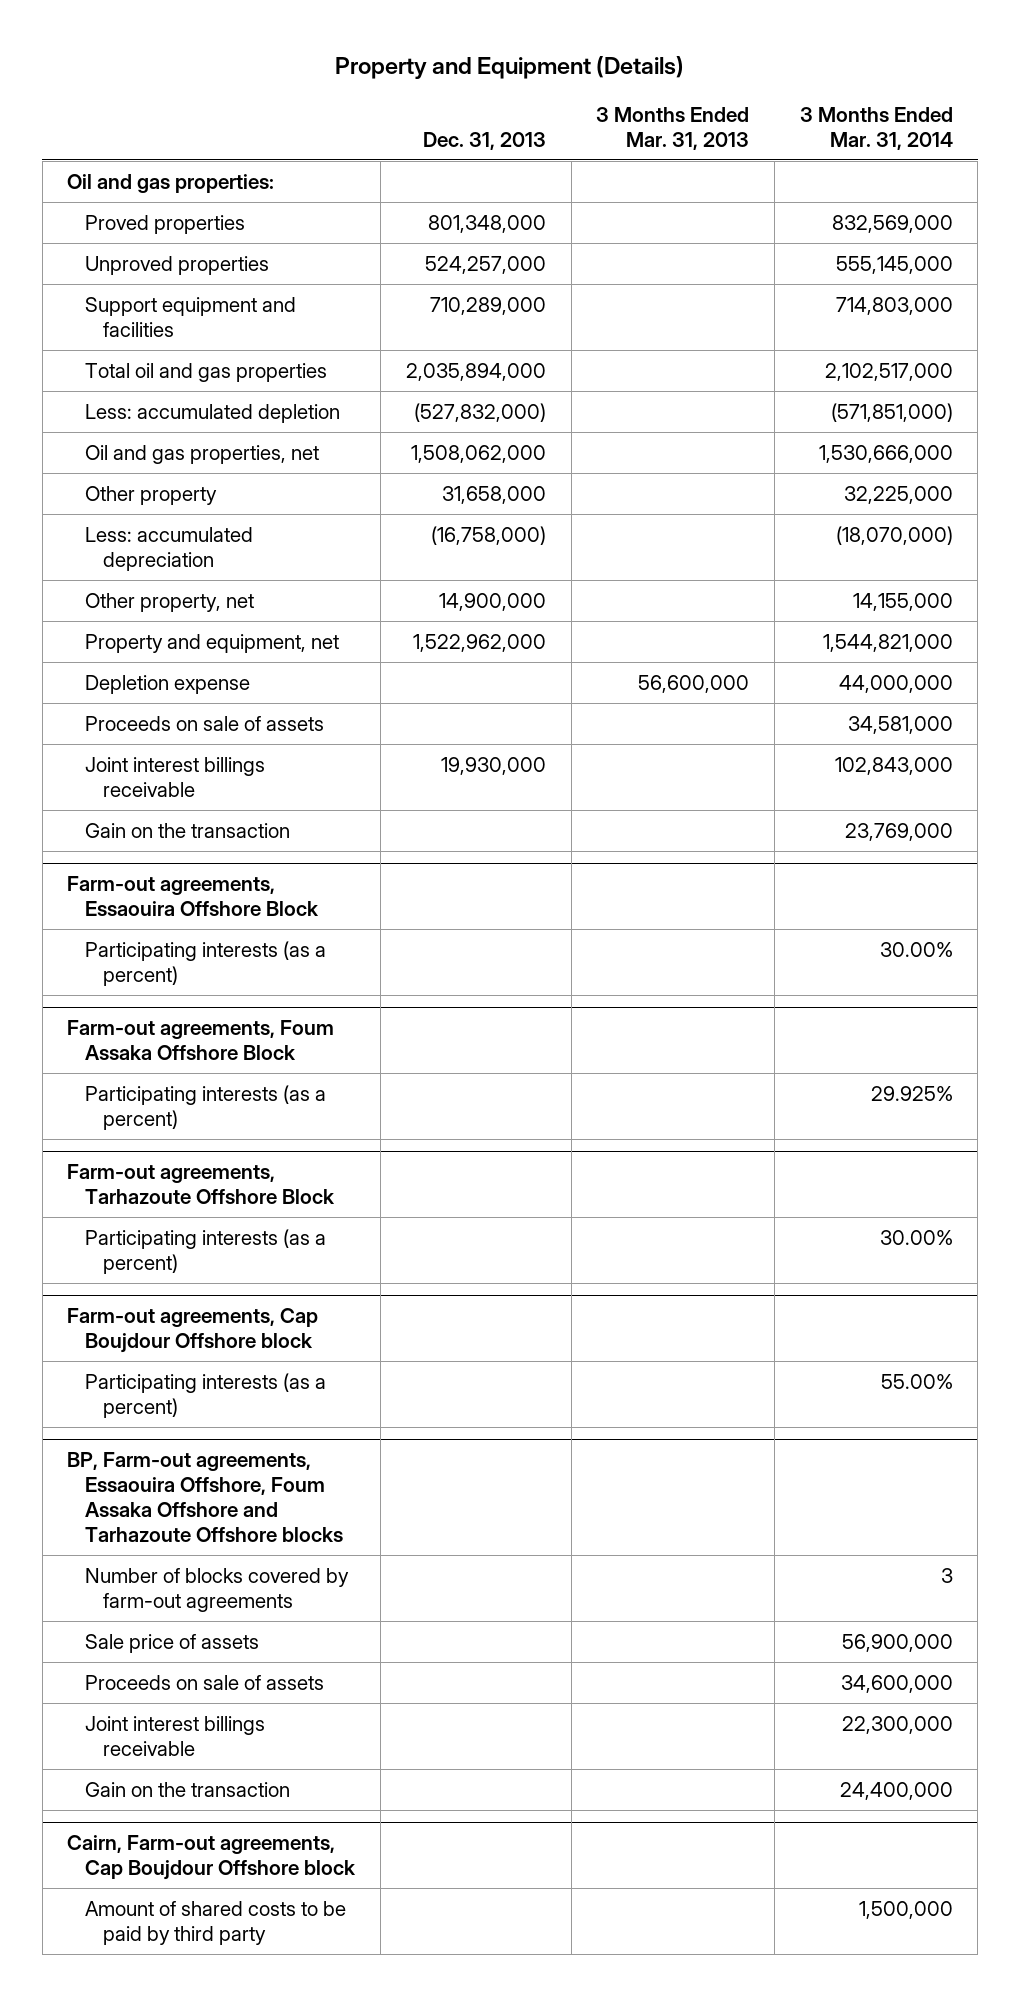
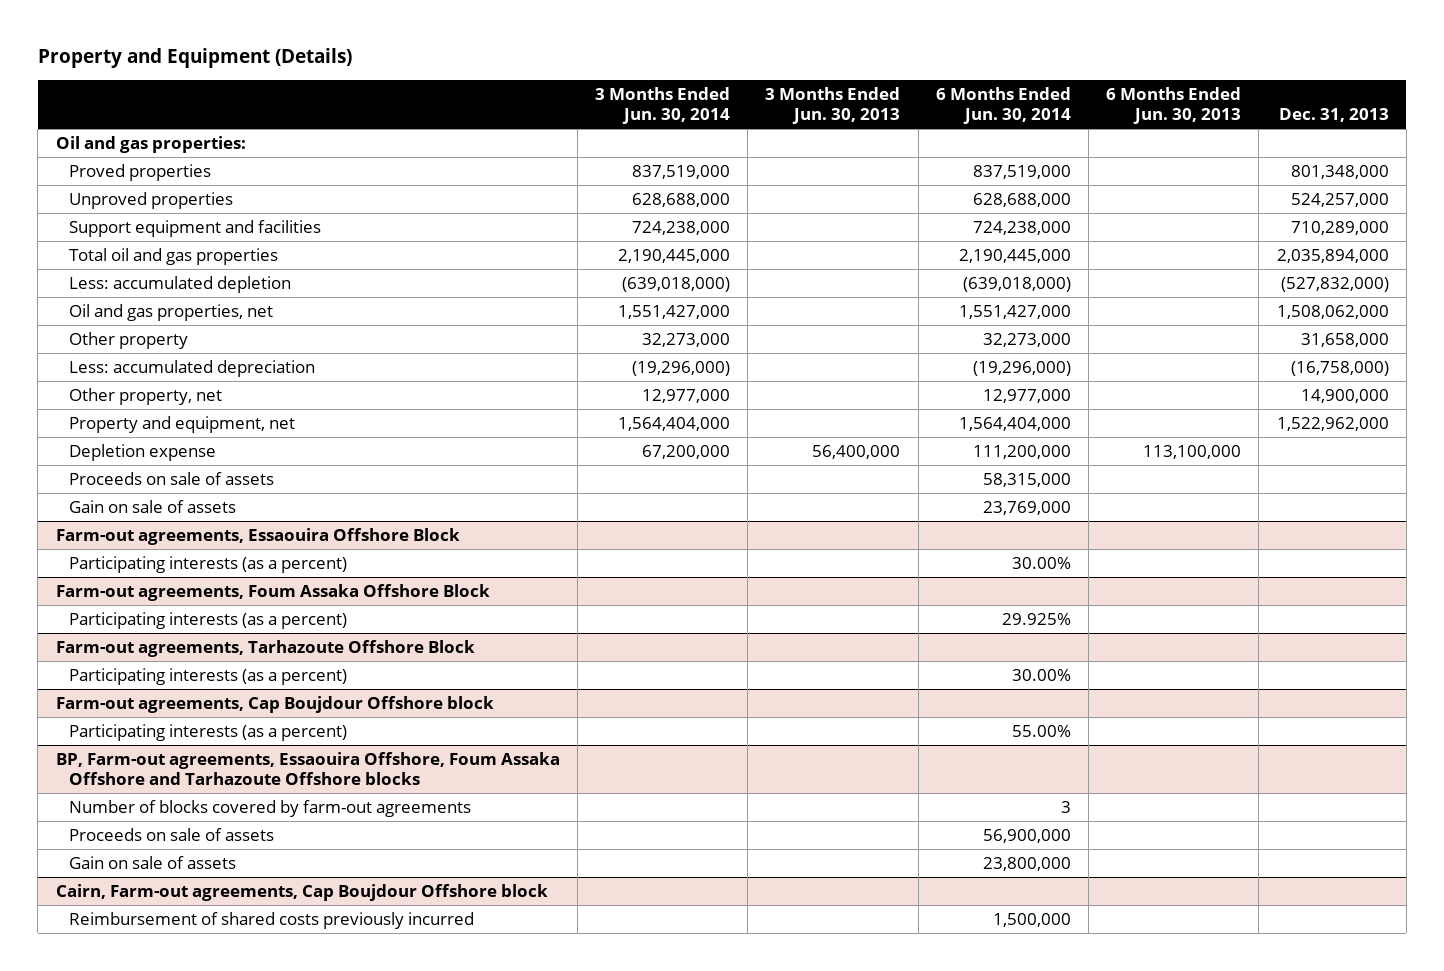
- | Dec. 31, 2013 | 3 Months Ended Mar. 31, 2013 | 3 Months Ended Mar. 31, 2014
+ | 3 Months Ended Jun. 30, 2014 | 3 Months Ended Jun. 30, 2013 | 6 Months Ended Jun. 30, 2014 | 6 Months Ended Jun. 30, 2013 | Dec. 31, 2013
- Joint interest billings receivable | 19,930,000 | | 102,843,000
- Gain on the transaction | | | 23,769,000
+ Gain on sale of assets | | | 23,769,000 | |
@ BP, Farm-out agreements, Essaouira Offshore, Foum Assaka Offshore and Tarhazoute Offshore blocks
- Sale price of assets | | | 56,900,000
- Joint interest billings receivable | | | 22,300,000
- Gain on the transaction | | | 24,400,000
+ Gain on sale of assets | | | 23,800,000 | |
@ Cairn, Farm-out agreements, Cap Boujdour Offshore block
- Amount of shared costs to be paid by third party | | | 1,500,000
+ Reimbursement of shared costs previously incurred | | | 1,500,000 | |

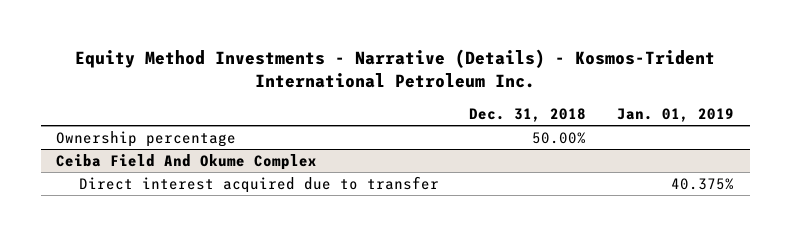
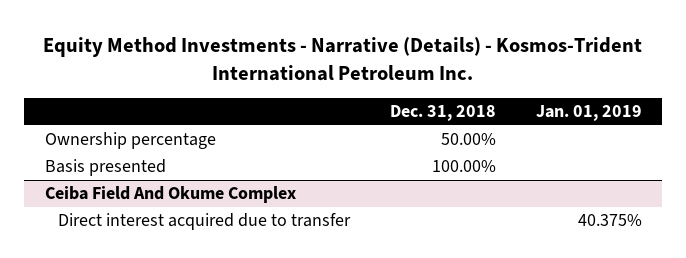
+ Basis presented | 100.00% |

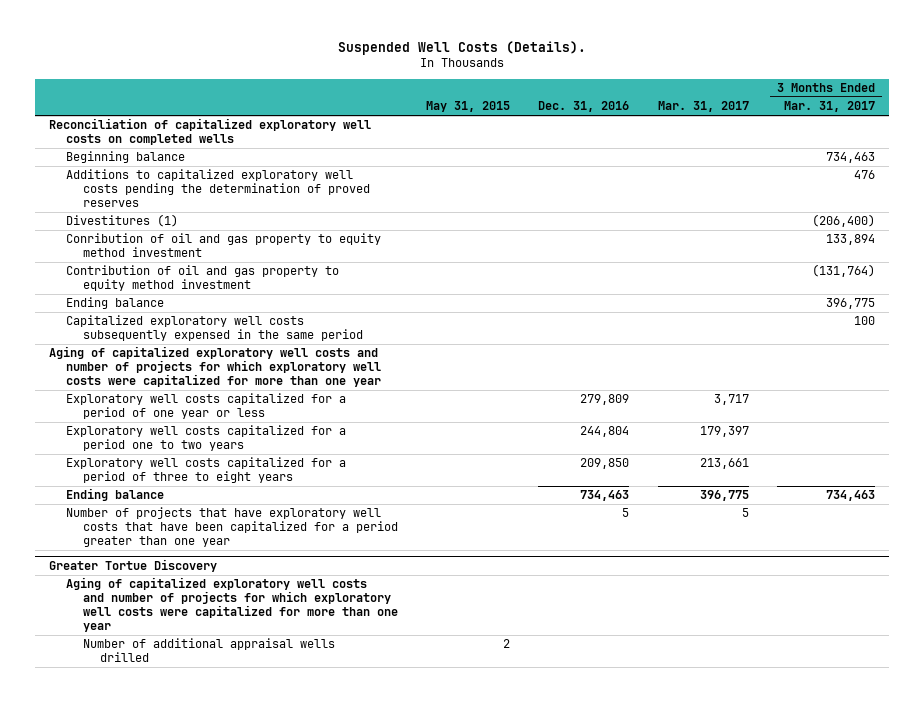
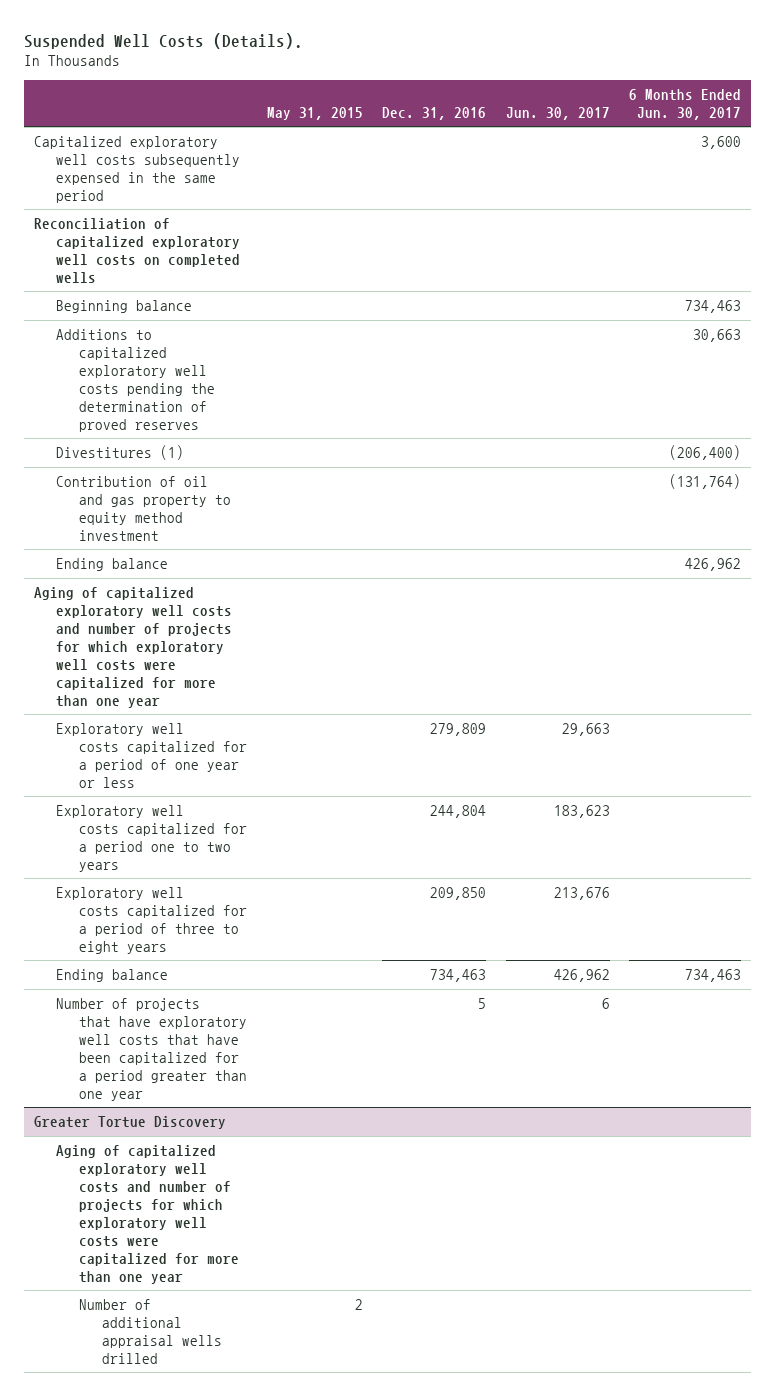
- | May 31, 2015 | Dec. 31, 2016 | Mar. 31, 2017 | 3 Months Ended Mar. 31, 2017
+ | May 31, 2015 | Dec. 31, 2016 | Jun. 30, 2017 | 6 Months Ended Jun. 30, 2017
moved up: Capitalized exploratory well costs subsequently expensed in the same period | | | | 3,600
- Conribution of oil and gas property to equity method investment | | | | 133,894

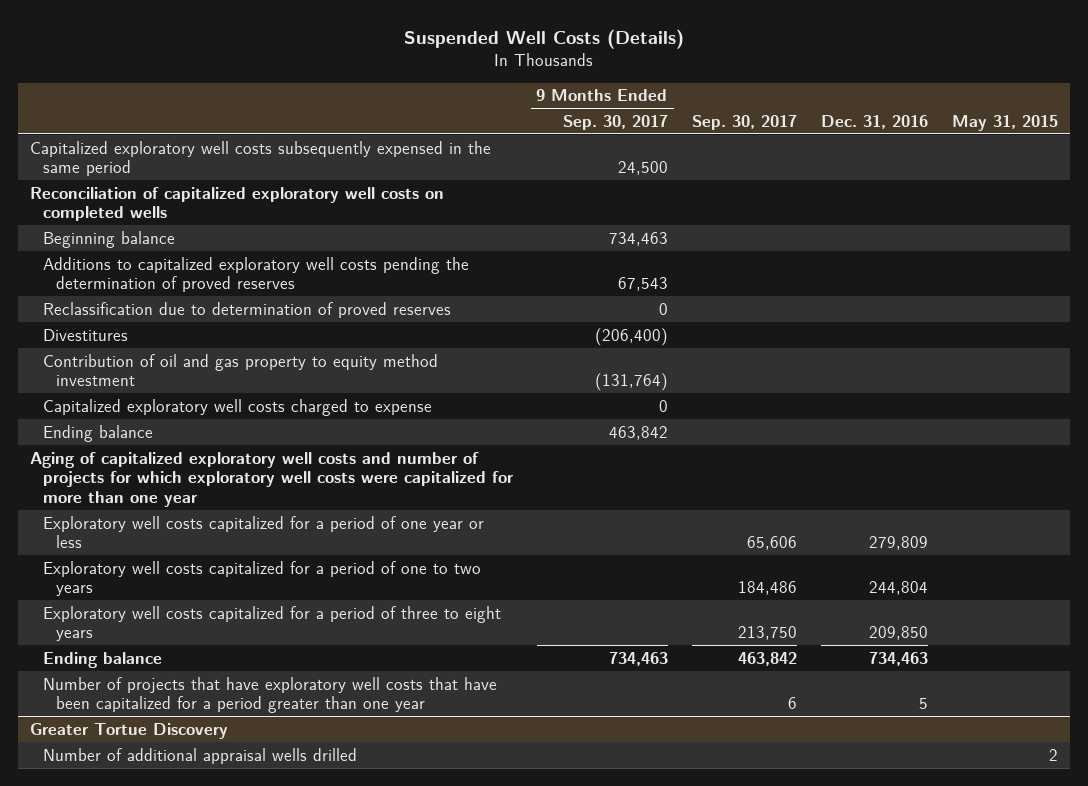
- Suspended Well Costs (Details).
+ Suspended Well Costs (Details)
- | May 31, 2015 | Dec. 31, 2016 | Jun. 30, 2017 | 6 Months Ended Jun. 30, 2017
+ | 9 Months Ended Sep. 30, 2017 | Sep. 30, 2017 | Dec. 31, 2016 | May 31, 2015
- Divestitures (1) | | | | (206,400)
+ Reclassification due to determination of proved reserves | 0 | | |
+ Divestitures | (206,400) | | |
+ Capitalized exploratory well costs charged to expense | 0 | | |
- Exploratory well costs capitalized for a period one to two years | | 244,804 | 183,623 |
+ Exploratory well costs capitalized for a period of one to two years | | 184,486 | 244,804 |
@ Greater Tortue Discovery
- Aging of capitalized exploratory well costs and number of projects for which exploratory well costs were capitalized for more than one year

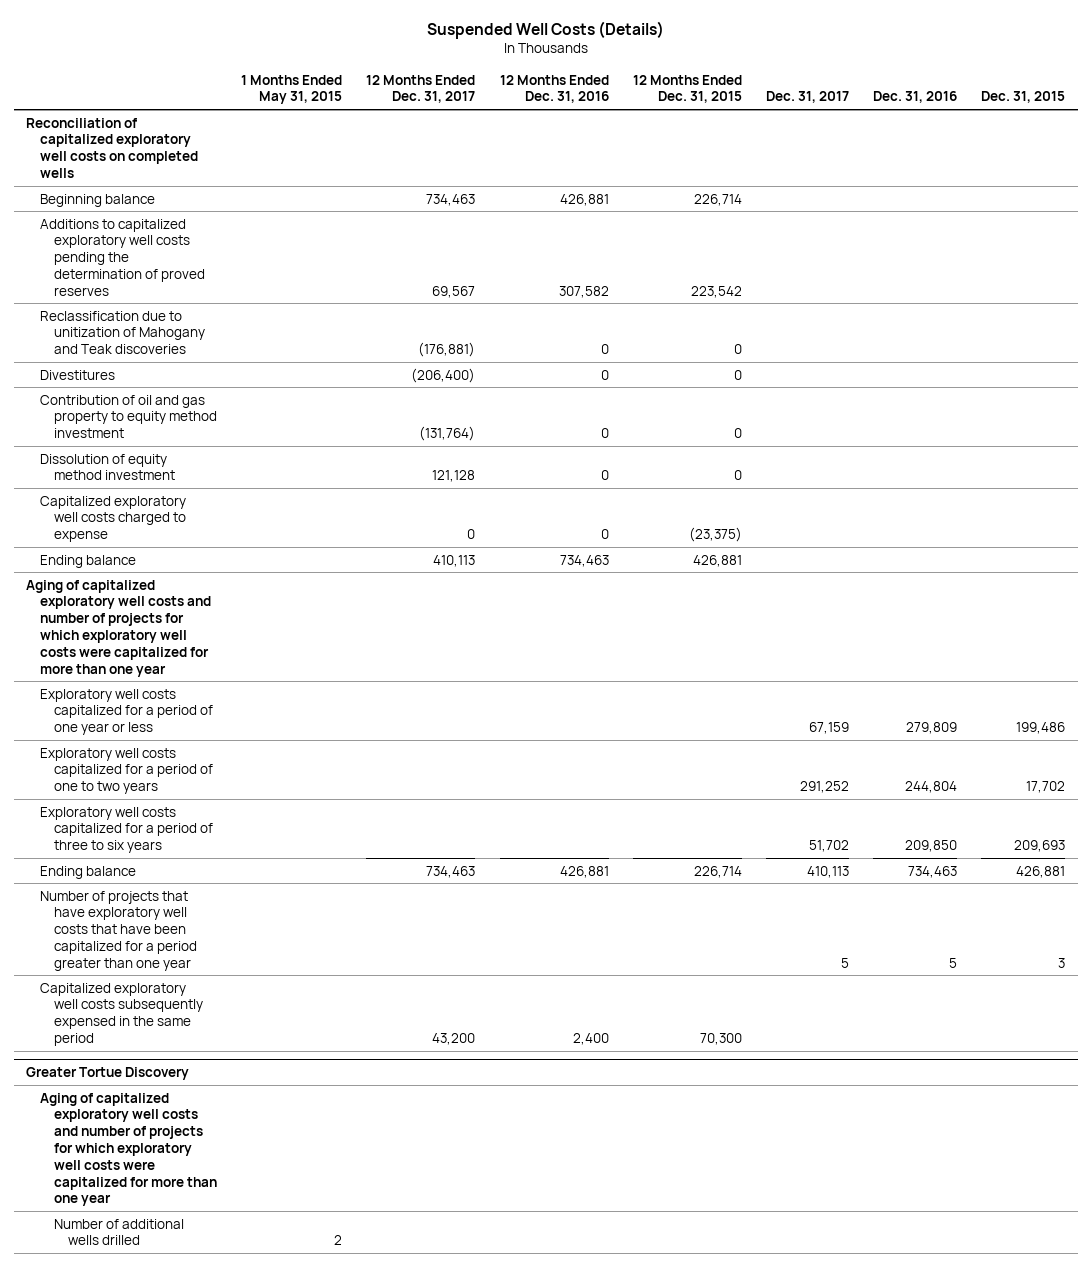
- | 9 Months Ended Sep. 30, 2017 | Sep. 30, 2017 | Dec. 31, 2016 | May 31, 2015
+ | 1 Months Ended May 31, 2015 | 12 Months Ended Dec. 31, 2017 | 12 Months Ended Dec. 31, 2016 | 12 Months Ended Dec. 31, 2015 | Dec. 31, 2017 | Dec. 31, 2016 | Dec. 31, 2015
- Reclassification due to determination of proved reserves | 0 | | |
+ Reclassification due to unitization of Mahogany and Teak discoveries | | (176,881) | 0 | 0 | | |
+ Dissolution of equity method investment | | 121,128 | 0 | 0 | | |
- Exploratory well costs capitalized for a period of three to eight years | | 213,750 | 209,850 |
+ Exploratory well costs capitalized for a period of three to six years | | | | | 51,702 | 209,850 | 209,693
moved down: Capitalized exploratory well costs subsequently expensed in the same period | | 43,200 | 2,400 | 70,300 | | |
@ Greater Tortue Discovery
- Number of additional appraisal wells drilled | | | | 2
+ Aging of capitalized exploratory well costs and number of projects for which exploratory well costs were capitalized for more than one year
+ Number of additional wells drilled | 2 | | | | | |

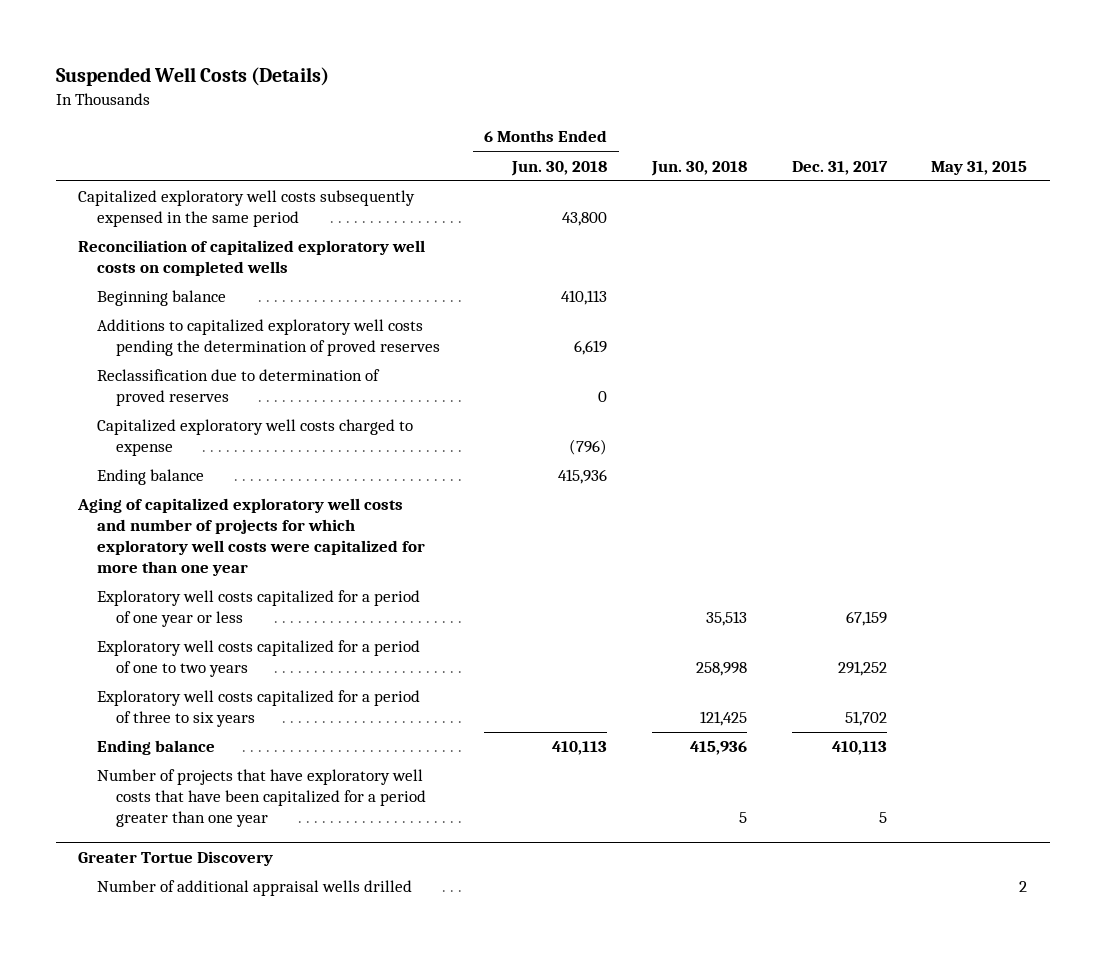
- | 1 Months Ended May 31, 2015 | 12 Months Ended Dec. 31, 2017 | 12 Months Ended Dec. 31, 2016 | 12 Months Ended Dec. 31, 2015 | Dec. 31, 2017 | Dec. 31, 2016 | Dec. 31, 2015
+ | 6 Months Ended Jun. 30, 2018 | Jun. 30, 2018 | Dec. 31, 2017 | May 31, 2015
moved up: Capitalized exploratory well costs subsequently expensed in the same period | 43,800 | | |
- Reclassification due to unitization of Mahogany and Teak discoveries | | (176,881) | 0 | 0 | | |
- Divestitures | | (206,400) | 0 | 0 | | |
- Contribution of oil and gas property to equity method investment | | (131,764) | 0 | 0 | | |
- Dissolution of equity method investment | | 121,128 | 0 | 0 | | |
+ Reclassification due to determination of proved reserves | 0 | | |
@ Greater Tortue Discovery
- Aging of capitalized exploratory well costs and number of projects for which exploratory well costs were capitalized for more than one year
- Number of additional wells drilled | 2 | | | | | |
+ Number of additional appraisal wells drilled | | | | 2

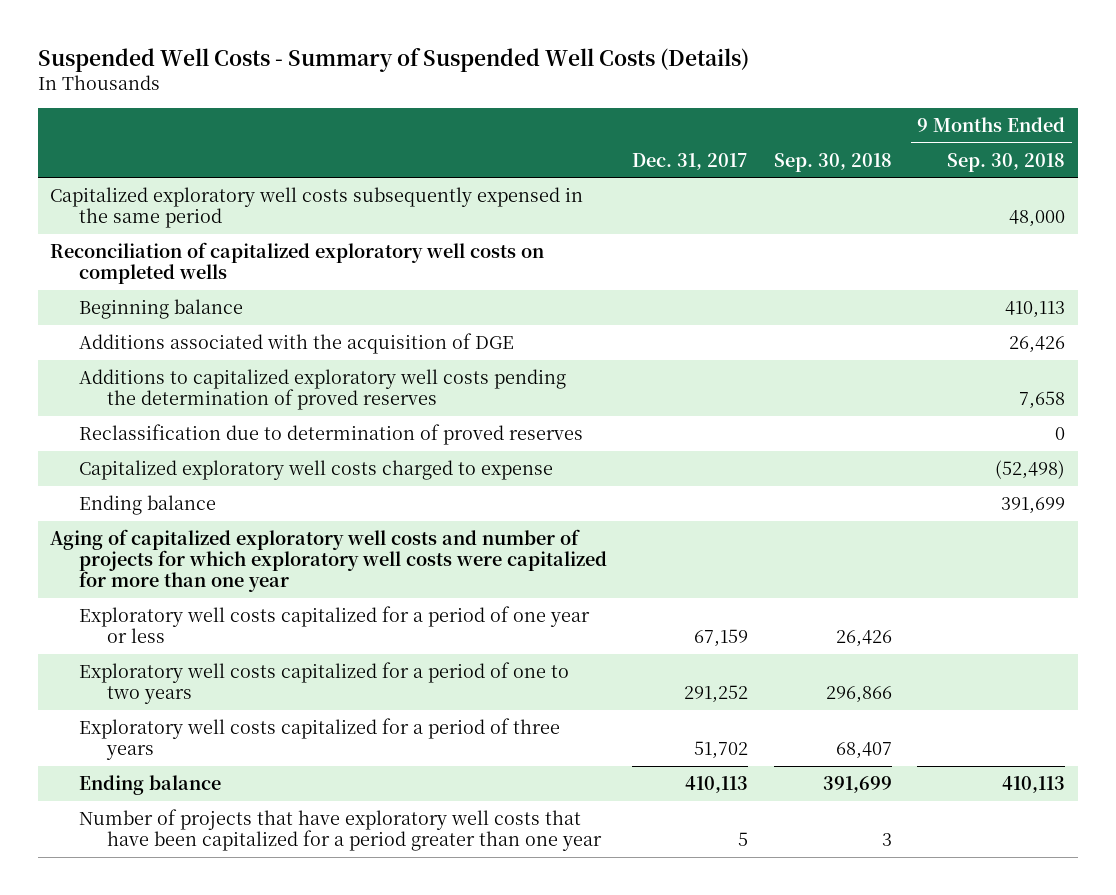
- Suspended Well Costs (Details)
+ Suspended Well Costs - Summary of Suspended Well Costs (Details)
- | 6 Months Ended Jun. 30, 2018 | Jun. 30, 2018 | Dec. 31, 2017 | May 31, 2015
+ | Dec. 31, 2017 | Sep. 30, 2018 | 9 Months Ended Sep. 30, 2018
+ Additions associated with the acquisition of DGE | | | 26,426
- Exploratory well costs capitalized for a period of three to six years | | 121,425 | 51,702 |
+ Exploratory well costs capitalized for a period of three years | 51,702 | 68,407 |
- Greater Tortue Discovery
- Number of additional appraisal wells drilled | | | | 2

